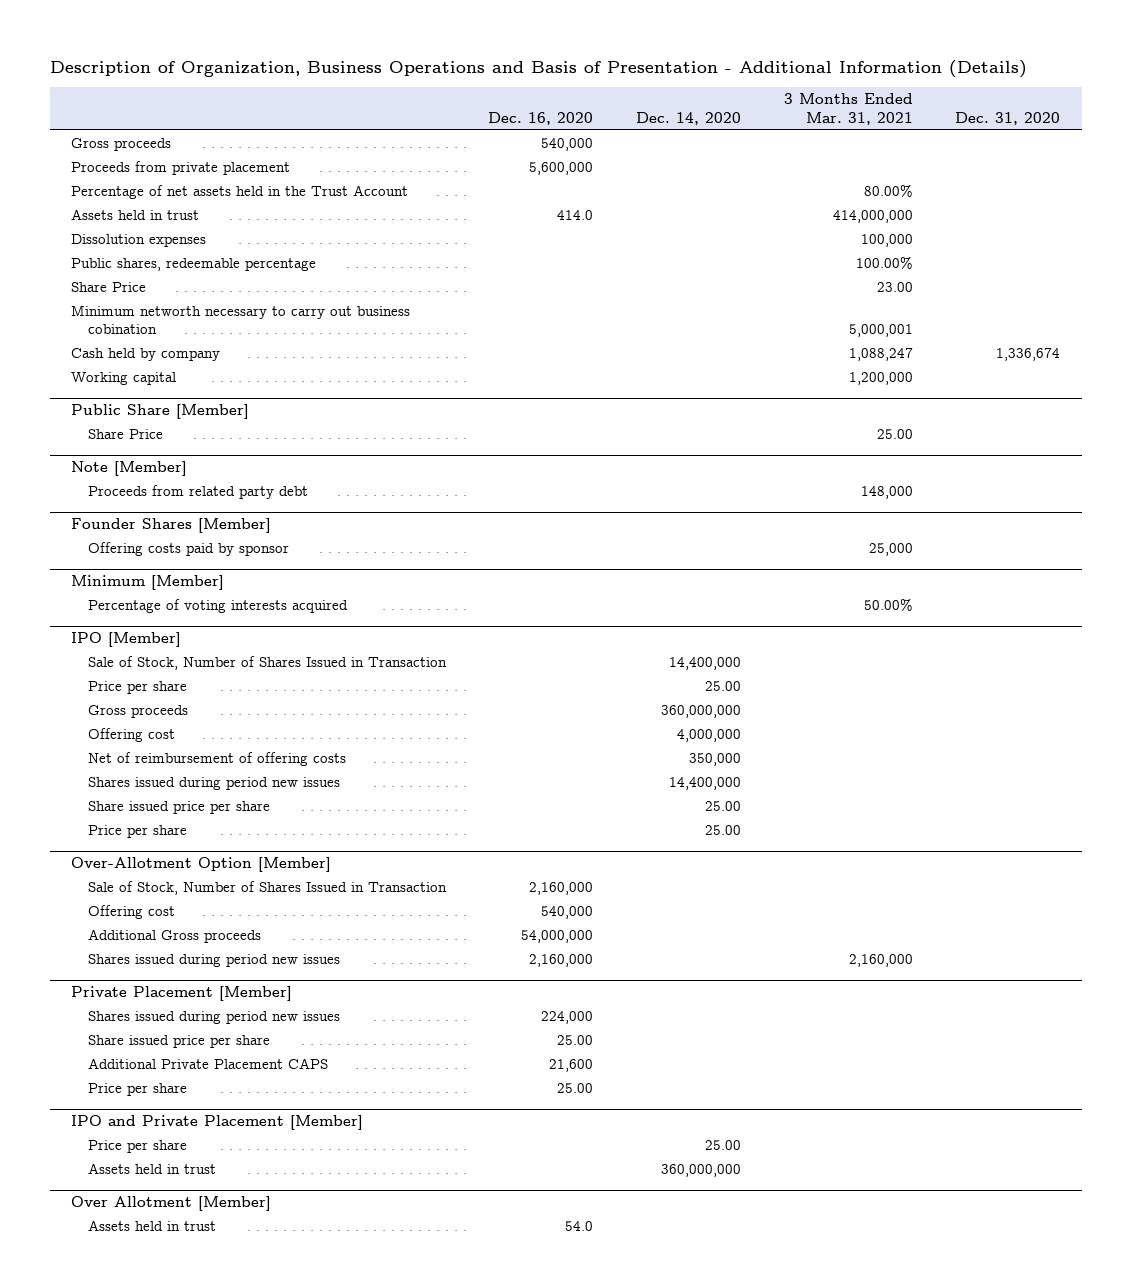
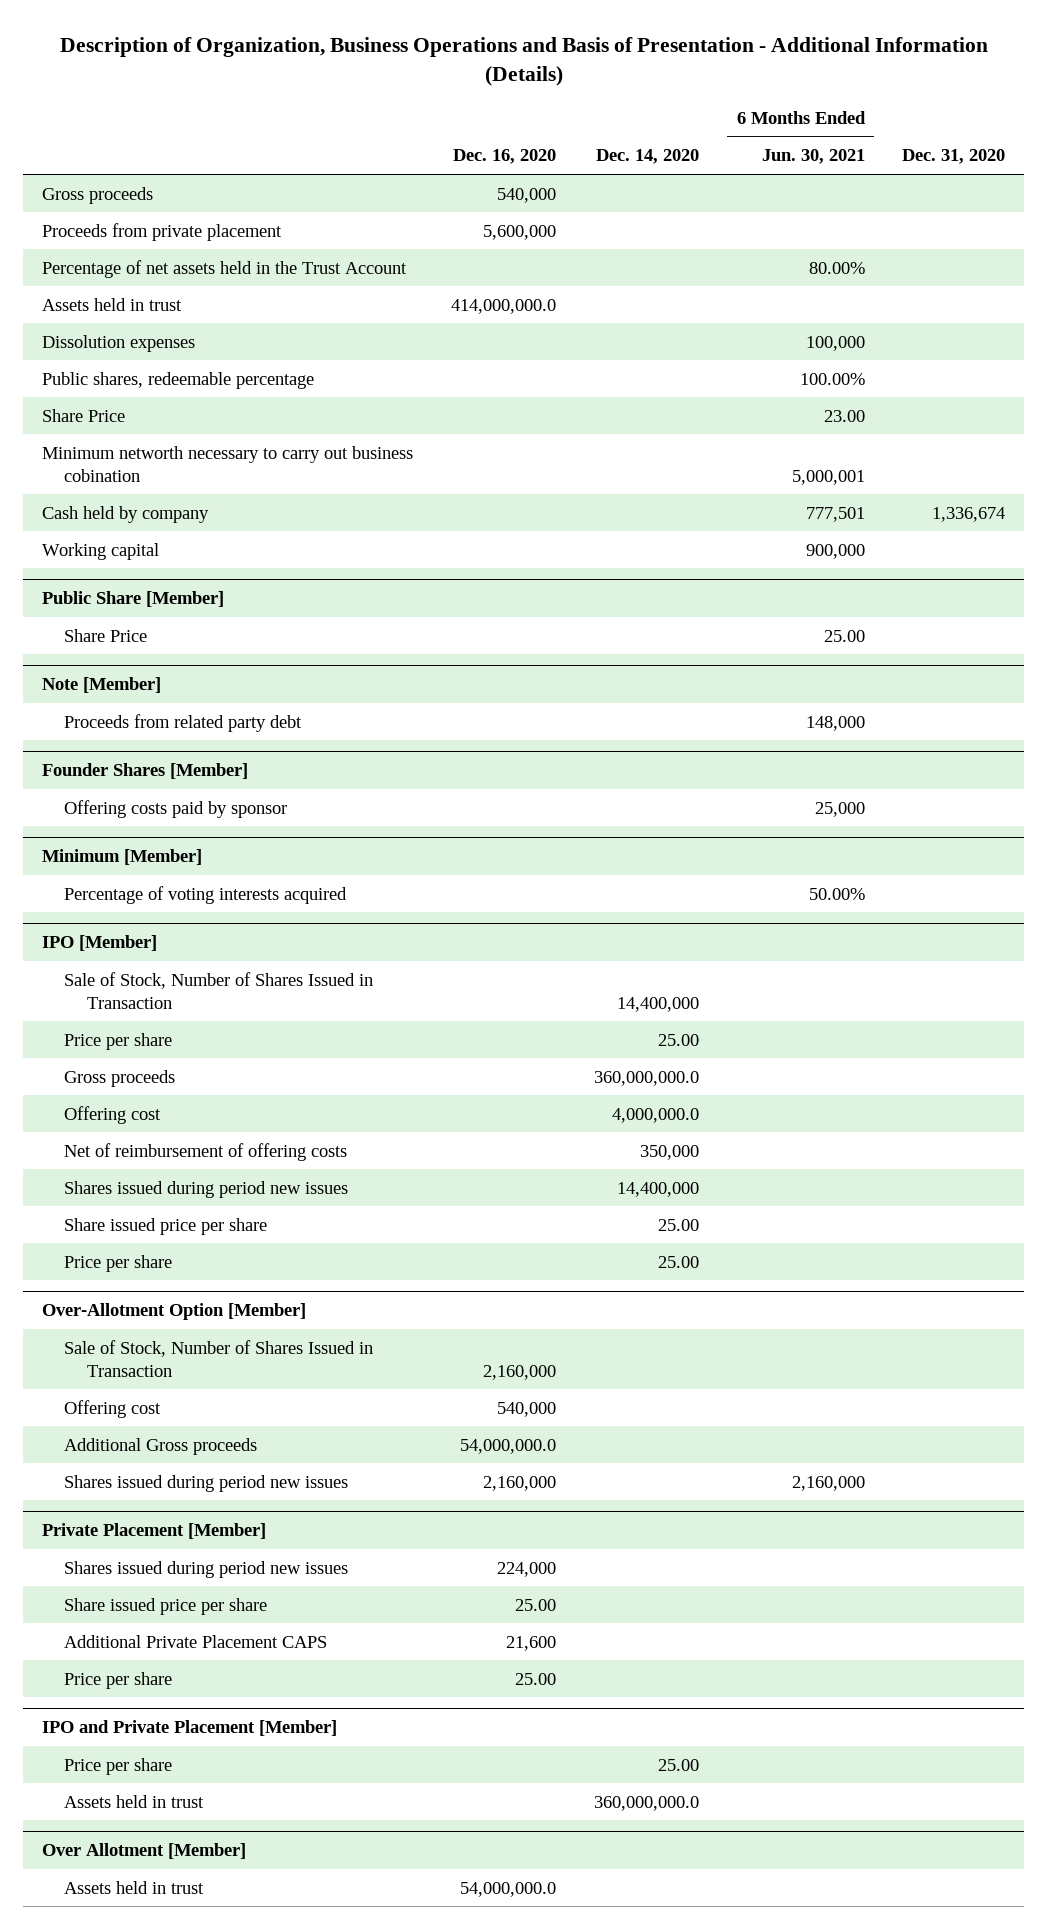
- | Dec. 16, 2020 | Dec. 14, 2020 | 3 Months Ended Mar. 31, 2021 | Dec. 31, 2020
+ | Dec. 16, 2020 | Dec. 14, 2020 | 6 Months Ended Jun. 30, 2021 | Dec. 31, 2020
- Assets held in trust | 414.0 | | 414,000,000 |
+ Assets held in trust | 414,000,000.0 | | |
@ IPO [Member]
- Gross proceeds | | 360,000,000 | |
- Offering cost | | 4,000,000 | |
+ Gross proceeds | | 360,000,000.0 | |
+ Offering cost | | 4,000,000.0 | |
@ Over-Allotment Option [Member]
- Additional Gross proceeds | 54,000,000 | | |
+ Additional Gross proceeds | 54,000,000.0 | | |
@ IPO and Private Placement [Member]
- Assets held in trust | | 360,000,000 | |
+ Assets held in trust | | 360,000,000.0 | |
@ Over Allotment [Member]
- Assets held in trust | 54.0 | | |
+ Assets held in trust | 54,000,000.0 | | |

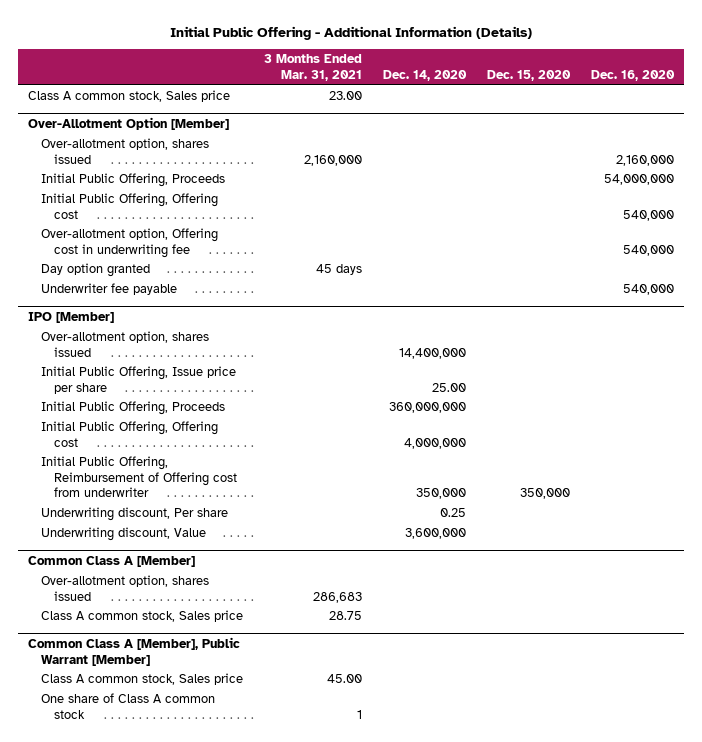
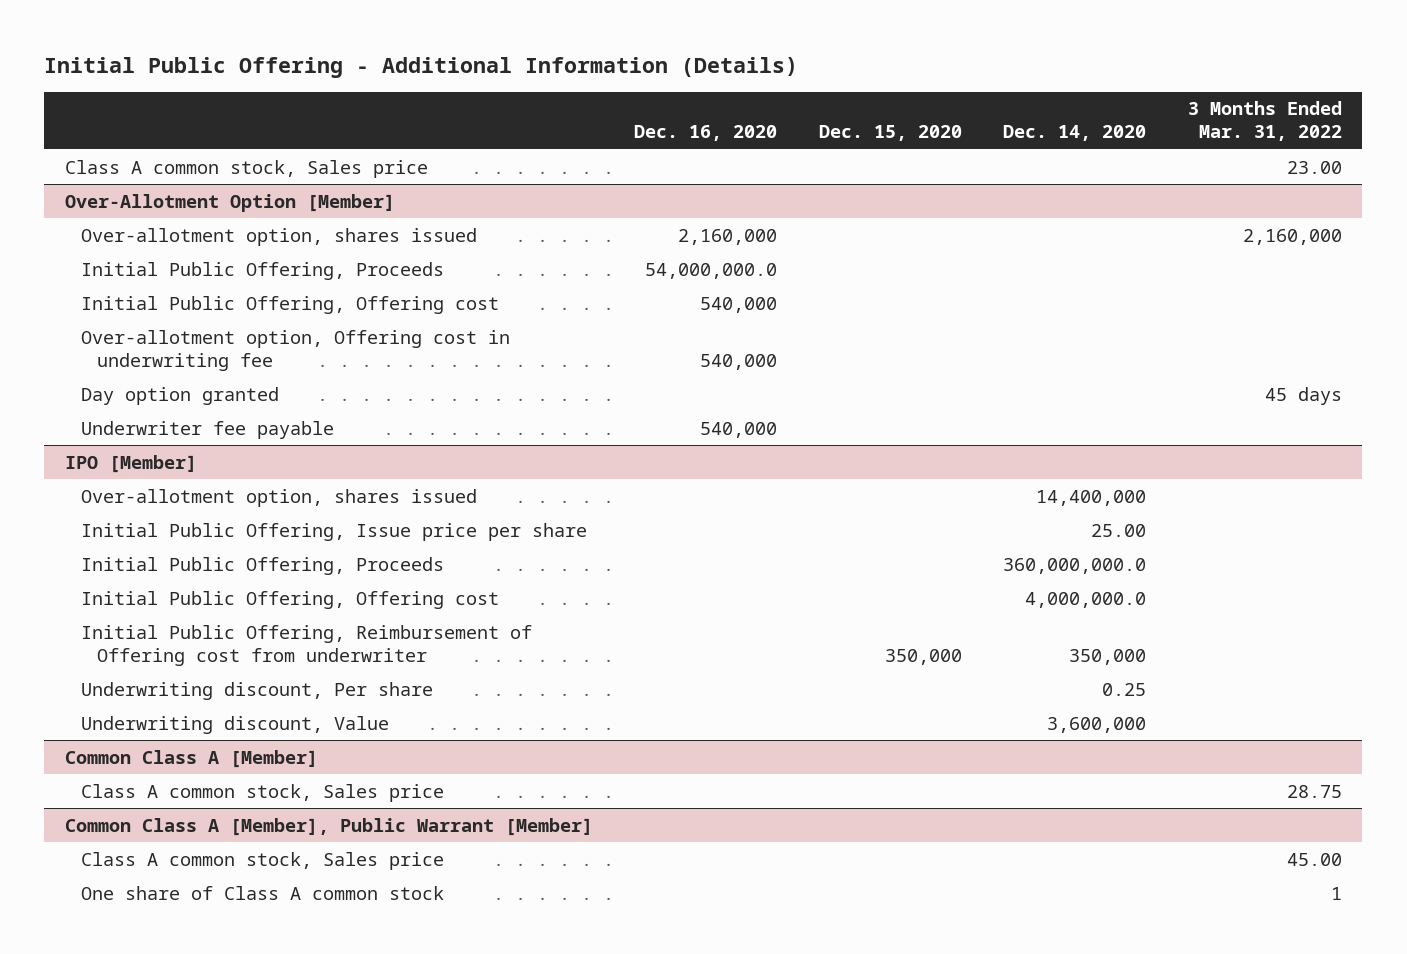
- | 3 Months Ended Mar. 31, 2021 | Dec. 14, 2020 | Dec. 15, 2020 | Dec. 16, 2020
+ | Dec. 16, 2020 | Dec. 15, 2020 | Dec. 14, 2020 | 3 Months Ended Mar. 31, 2022
@ Over-Allotment Option [Member]
- Initial Public Offering, Proceeds | | | | 54,000,000
+ Initial Public Offering, Proceeds | 54,000,000.0 | | |
@ IPO [Member]
- Initial Public Offering, Proceeds | | 360,000,000 | |
- Initial Public Offering, Offering cost | | 4,000,000 | |
+ Initial Public Offering, Proceeds | | | 360,000,000.0 |
+ Initial Public Offering, Offering cost | | | 4,000,000.0 |
@ Common Class A [Member]
- Over-allotment option, shares issued | 286,683 | | |

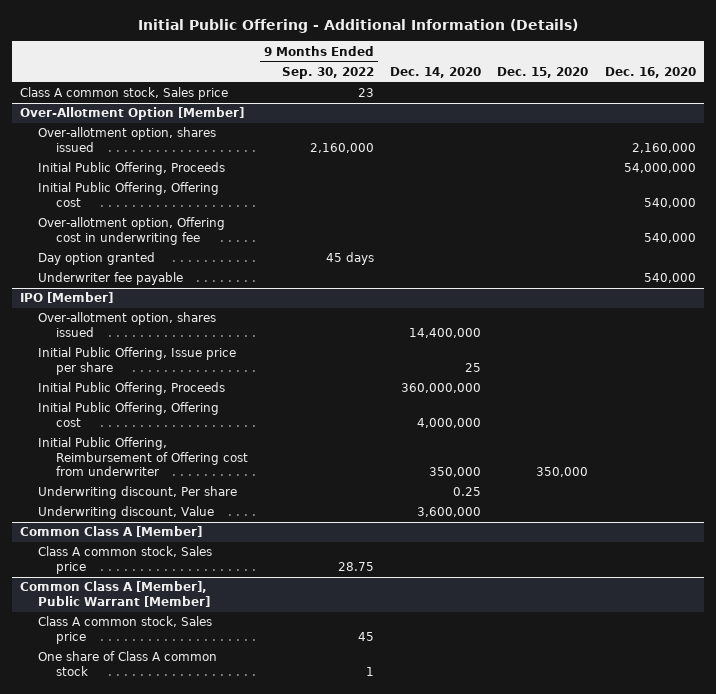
- | Dec. 16, 2020 | Dec. 15, 2020 | Dec. 14, 2020 | 3 Months Ended Mar. 31, 2022
+ | 9 Months Ended Sep. 30, 2022 | Dec. 14, 2020 | Dec. 15, 2020 | Dec. 16, 2020
@ Over-Allotment Option [Member]
- Initial Public Offering, Proceeds | 54,000,000.0 | | |
+ Initial Public Offering, Proceeds | | | | 54,000,000
@ IPO [Member]
- Initial Public Offering, Issue price per share | | | 25.00 |
- Initial Public Offering, Proceeds | | | 360,000,000.0 |
- Initial Public Offering, Offering cost | | | 4,000,000.0 |
+ Initial Public Offering, Issue price per share | | 25 | |
+ Initial Public Offering, Proceeds | | 360,000,000 | |
+ Initial Public Offering, Offering cost | | 4,000,000 | |

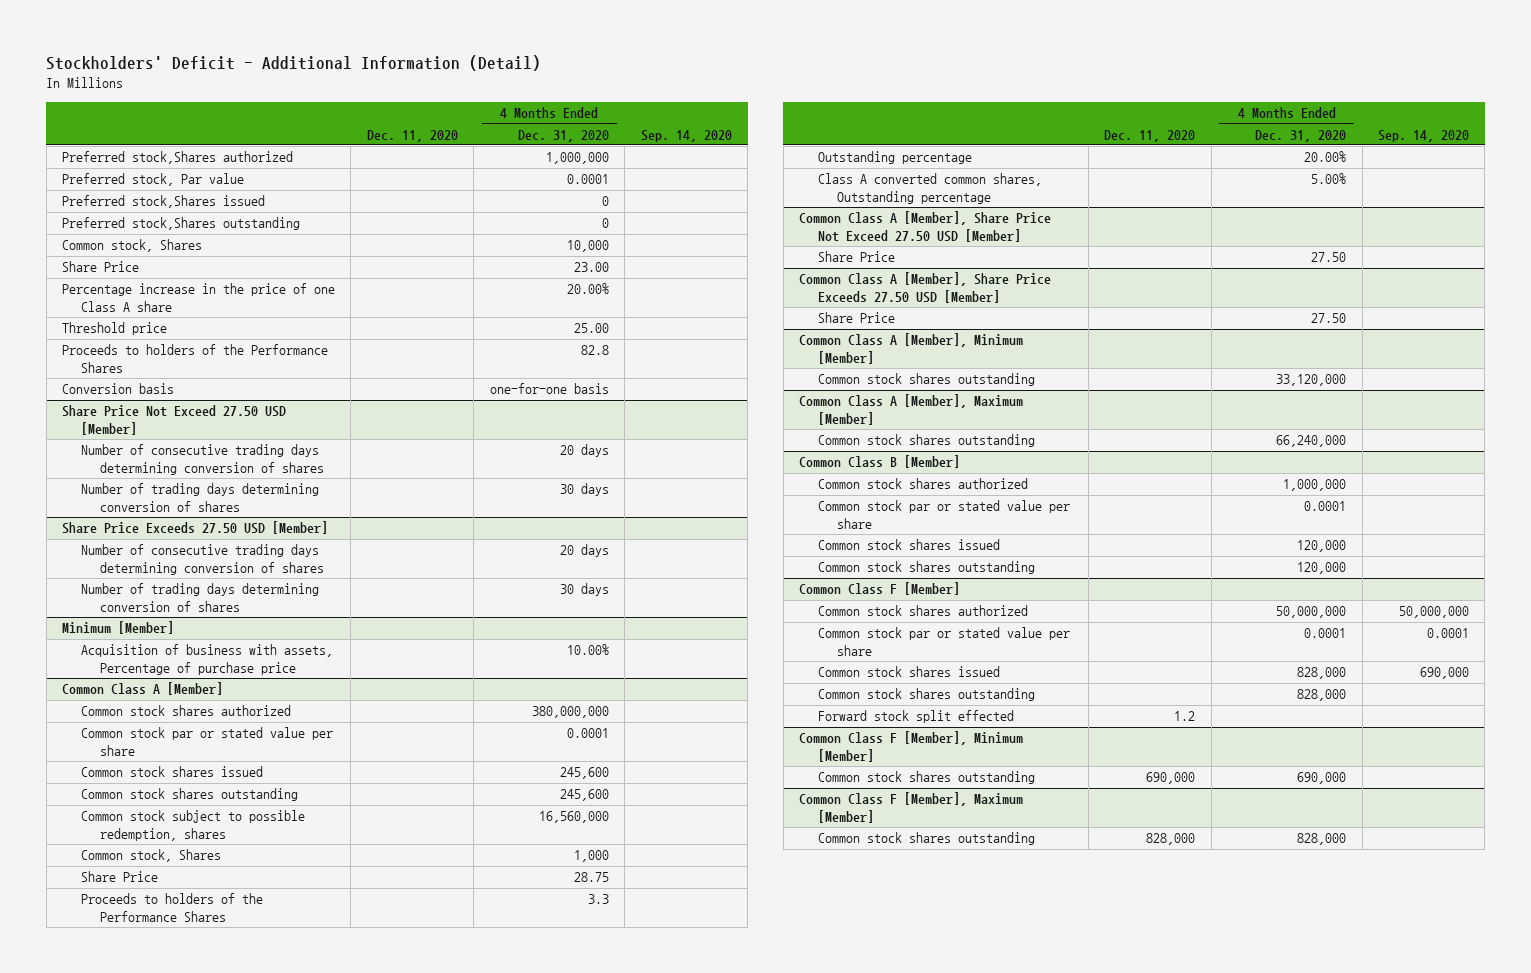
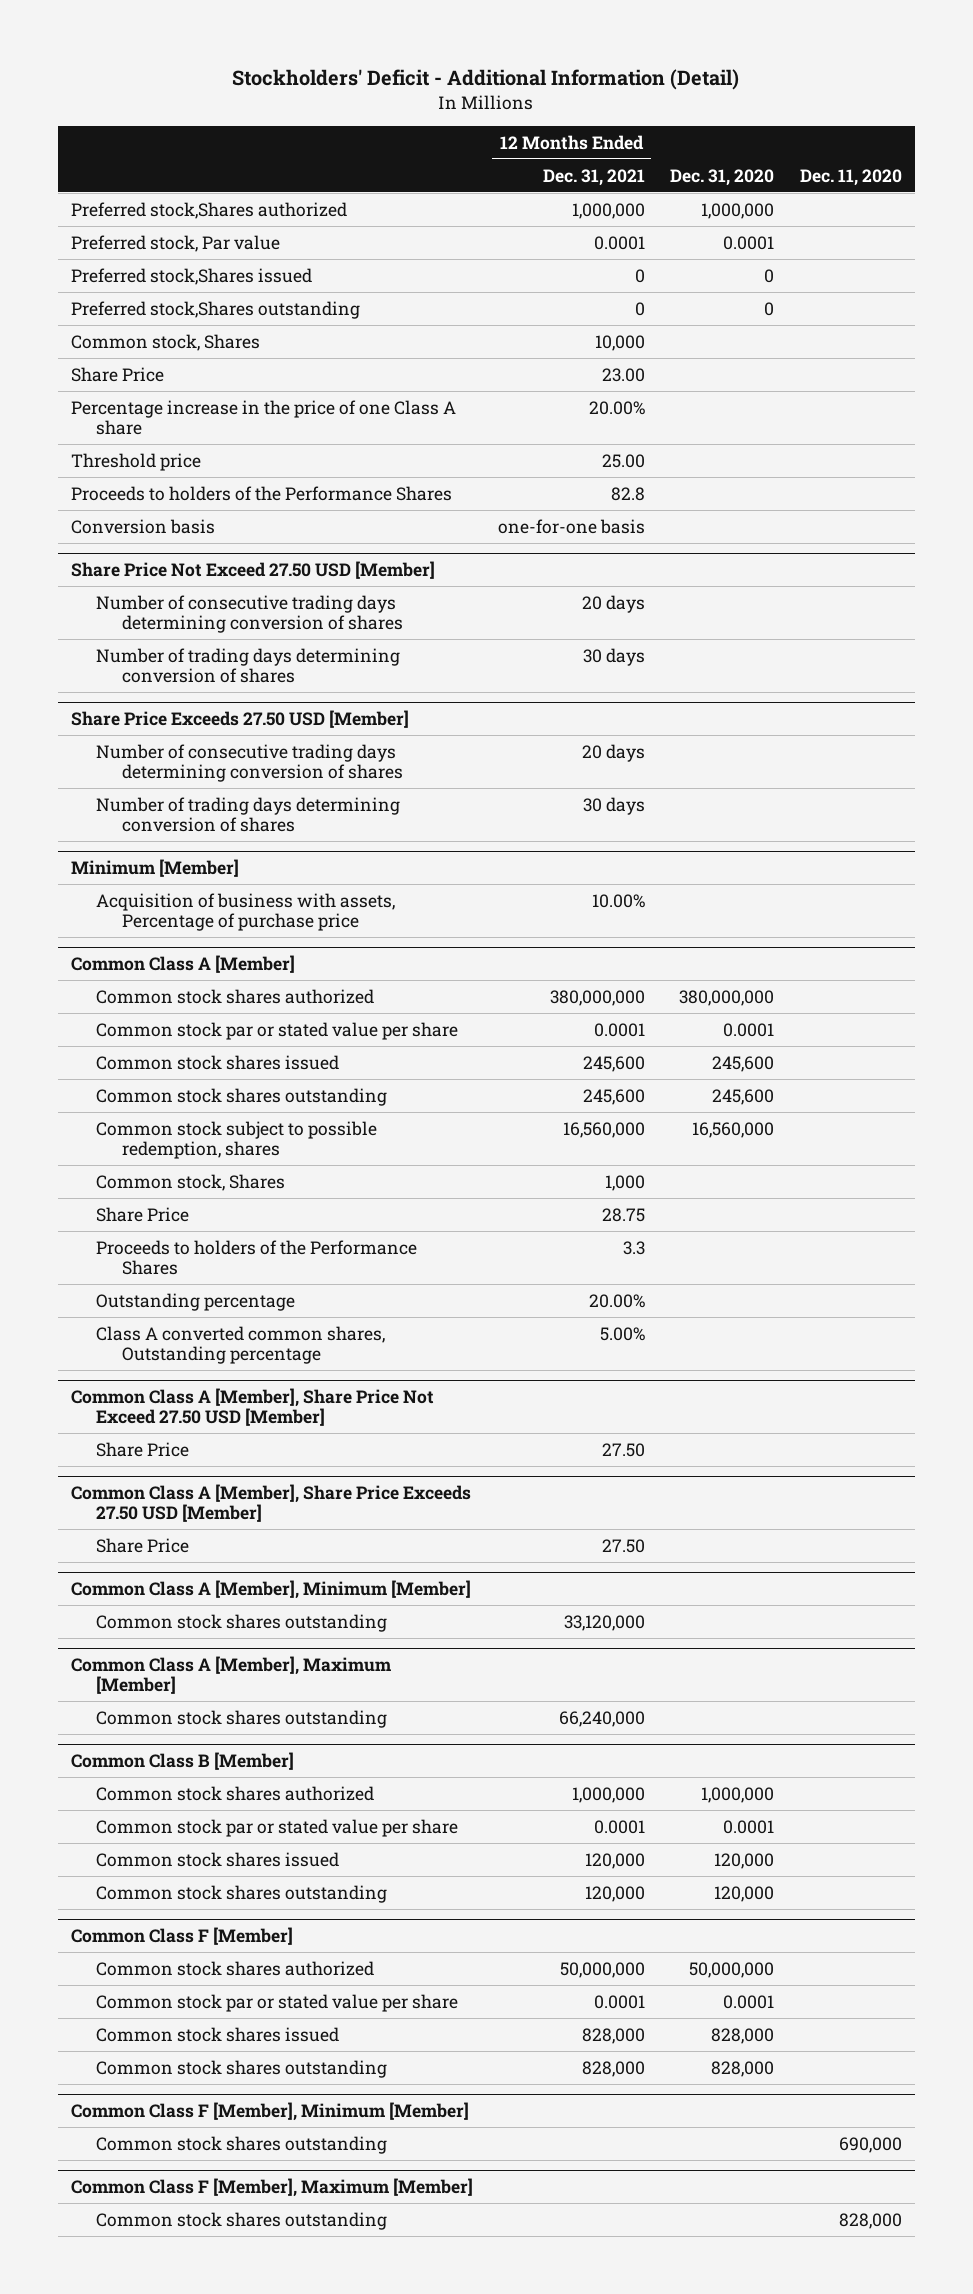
- | Dec. 11, 2020 | 4 Months Ended Dec. 31, 2020 | Sep. 14, 2020
+ | 12 Months Ended Dec. 31, 2021 | Dec. 31, 2020 | Dec. 11, 2020
@ Common Class F [Member]
- Forward stock split effected | 1.2 | |

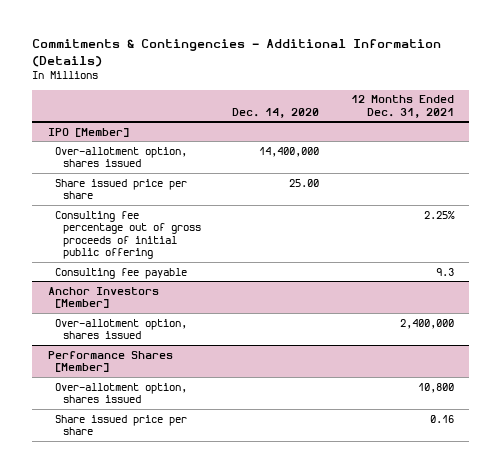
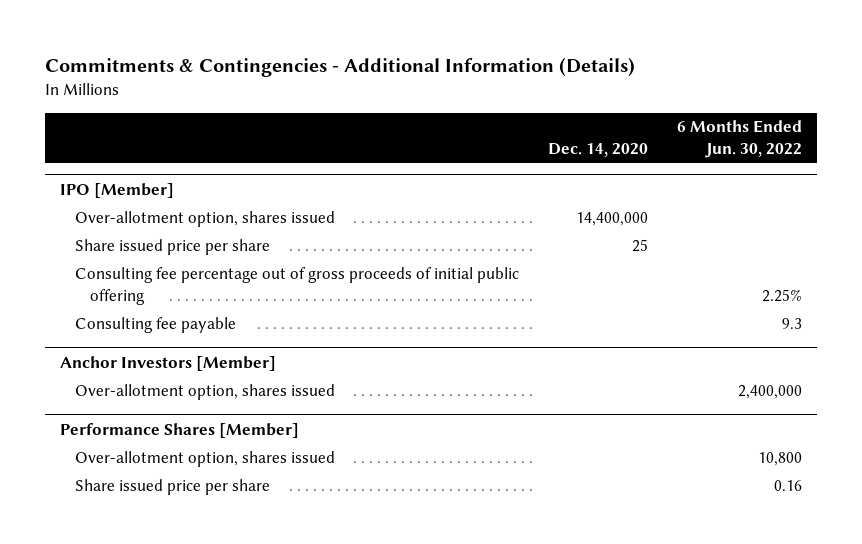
- | Dec. 14, 2020 | 12 Months Ended Dec. 31, 2021
+ | Dec. 14, 2020 | 6 Months Ended Jun. 30, 2022
@ IPO [Member]
- Share issued price per share | 25.00 |
+ Share issued price per share | 25 |

